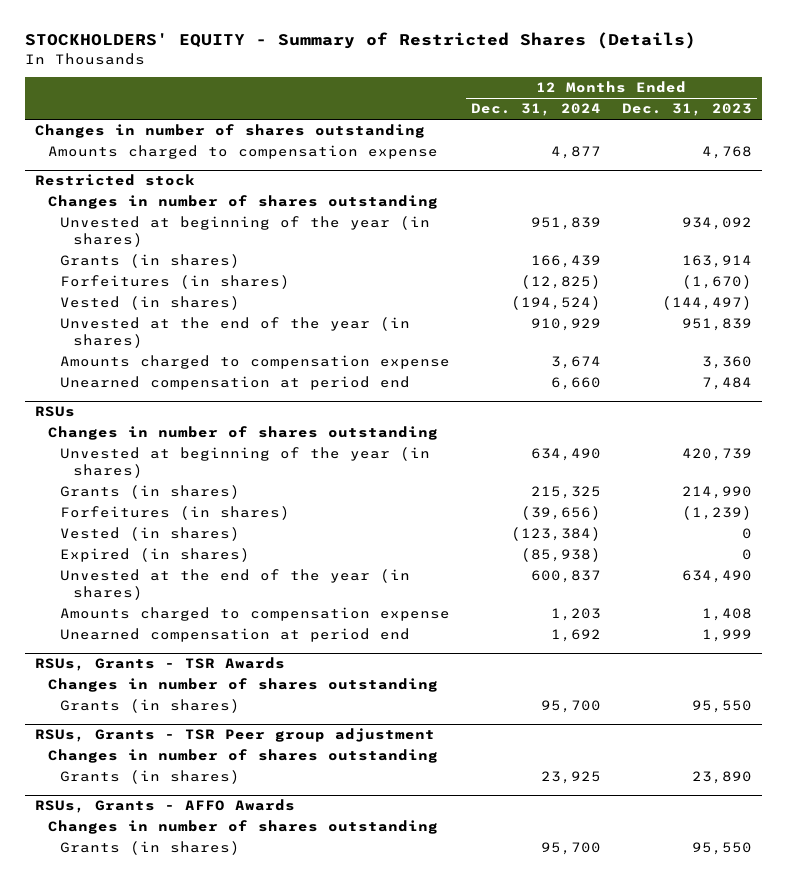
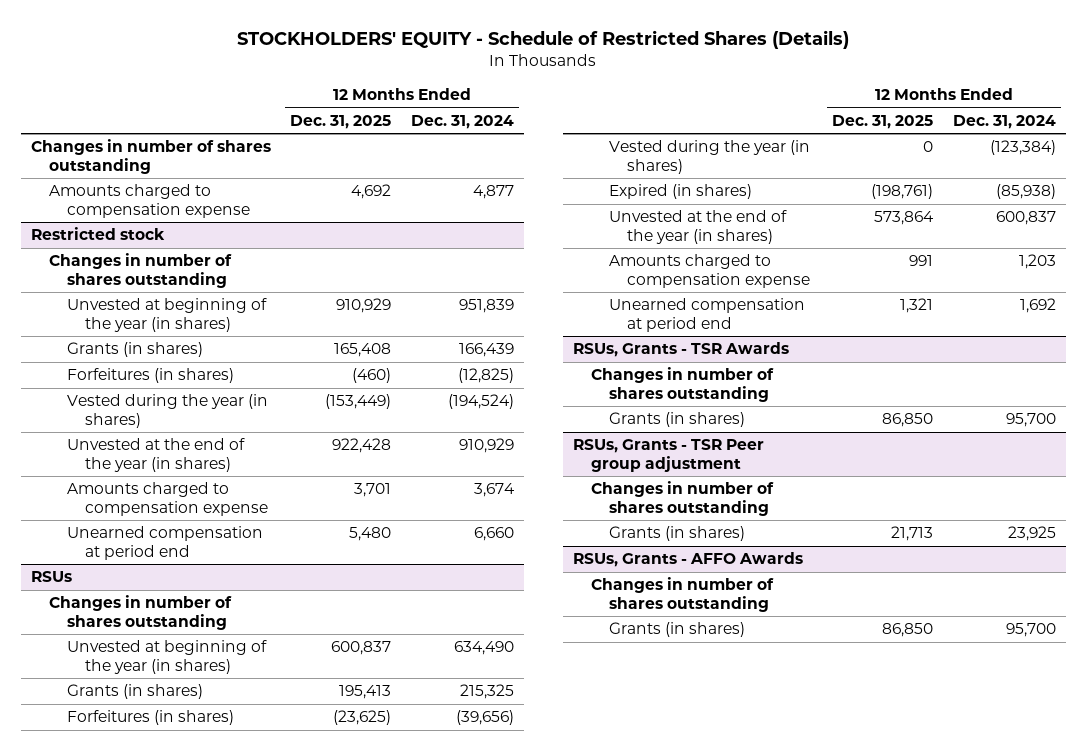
- STOCKHOLDERS' EQUITY - Summary of Restricted Shares (Details)
+ STOCKHOLDERS' EQUITY - Schedule of Restricted Shares (Details)
- | 12 Months Ended Dec. 31, 2024 | 12 Months Ended Dec. 31, 2023
+ | 12 Months Ended Dec. 31, 2025 | 12 Months Ended Dec. 31, 2024
@ Restricted stock
- Vested (in shares) | (194,524) | (144,497)
+ Vested during the year (in shares) | (153,449) | (194,524)
@ RSUs
- Vested (in shares) | (123,384) | 0
+ Vested during the year (in shares) | 0 | (123,384)

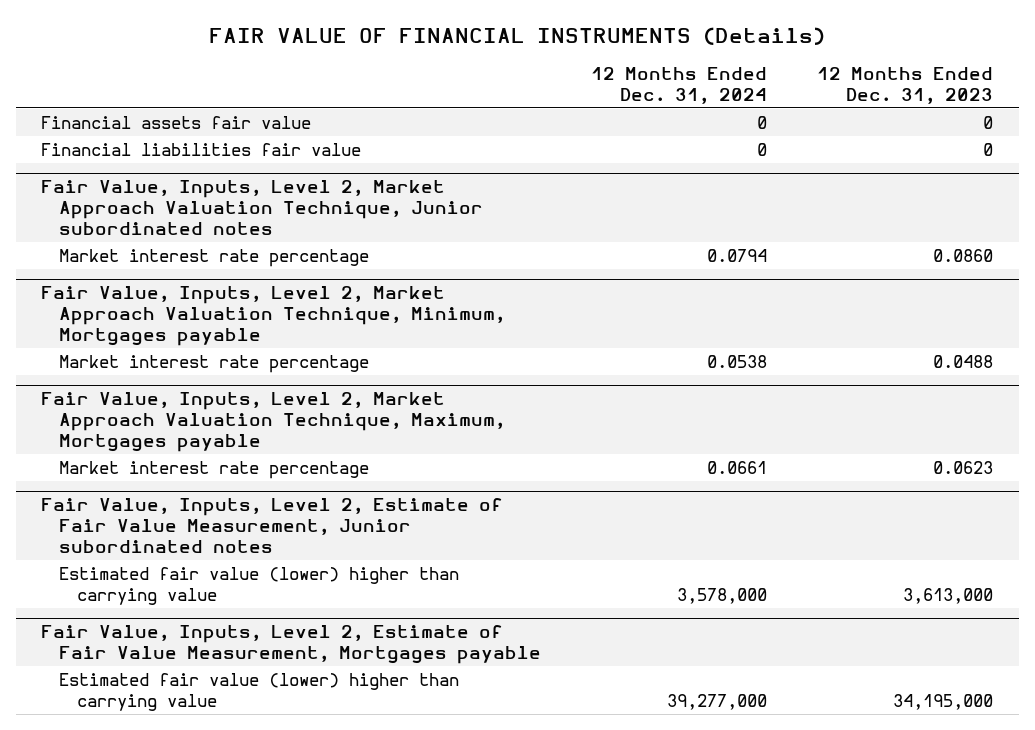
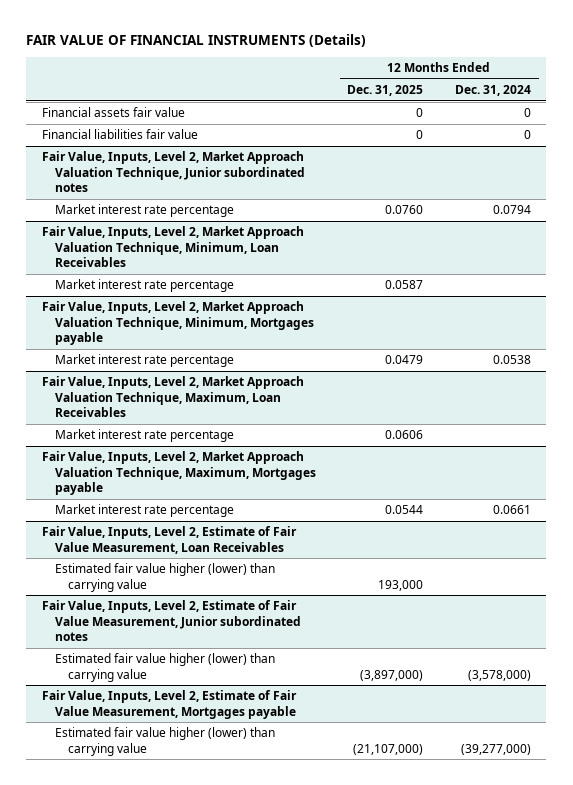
- | 12 Months Ended Dec. 31, 2024 | 12 Months Ended Dec. 31, 2023
+ | 12 Months Ended Dec. 31, 2025 | 12 Months Ended Dec. 31, 2024
+ Fair Value, Inputs, Level 2, Market Approach Valuation Technique, Minimum, Loan Receivables
+ Market interest rate percentage | 0.0587 |
+ Fair Value, Inputs, Level 2, Market Approach Valuation Technique, Maximum, Loan Receivables
+ Market interest rate percentage | 0.0606 |
+ Fair Value, Inputs, Level 2, Estimate of Fair Value Measurement, Loan Receivables
+ Estimated fair value higher (lower) than carrying value | 193,000 |
@ Fair Value, Inputs, Level 2, Estimate of Fair Value Measurement, Junior subordinated notes
- Estimated fair value (lower) higher than carrying value | 3,578,000 | 3,613,000
+ Estimated fair value higher (lower) than carrying value | (3,897,000) | (3,578,000)
@ Fair Value, Inputs, Level 2, Estimate of Fair Value Measurement, Mortgages payable
- Estimated fair value (lower) higher than carrying value | 39,277,000 | 34,195,000
+ Estimated fair value higher (lower) than carrying value | (21,107,000) | (39,277,000)

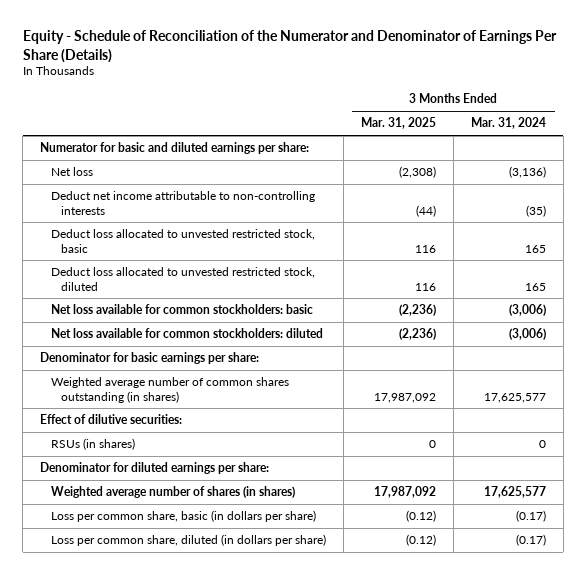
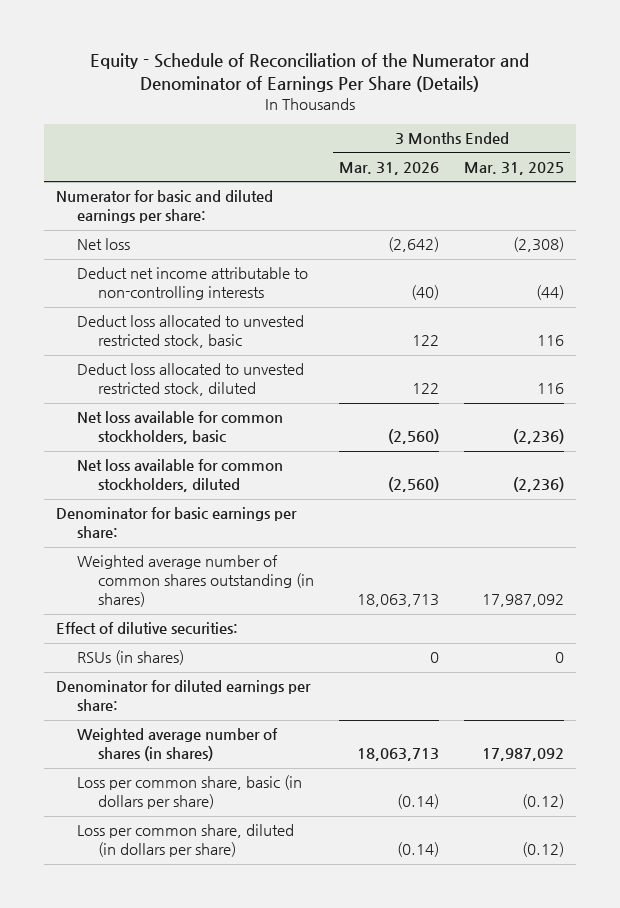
- | 3 Months Ended Mar. 31, 2025 | 3 Months Ended Mar. 31, 2024
+ | 3 Months Ended Mar. 31, 2026 | 3 Months Ended Mar. 31, 2025
- Net loss available for common stockholders: basic | (2,236) | (3,006)
- Net loss available for common stockholders: diluted | (2,236) | (3,006)
+ Net loss available for common stockholders, basic | (2,560) | (2,236)
+ Net loss available for common stockholders, diluted | (2,560) | (2,236)

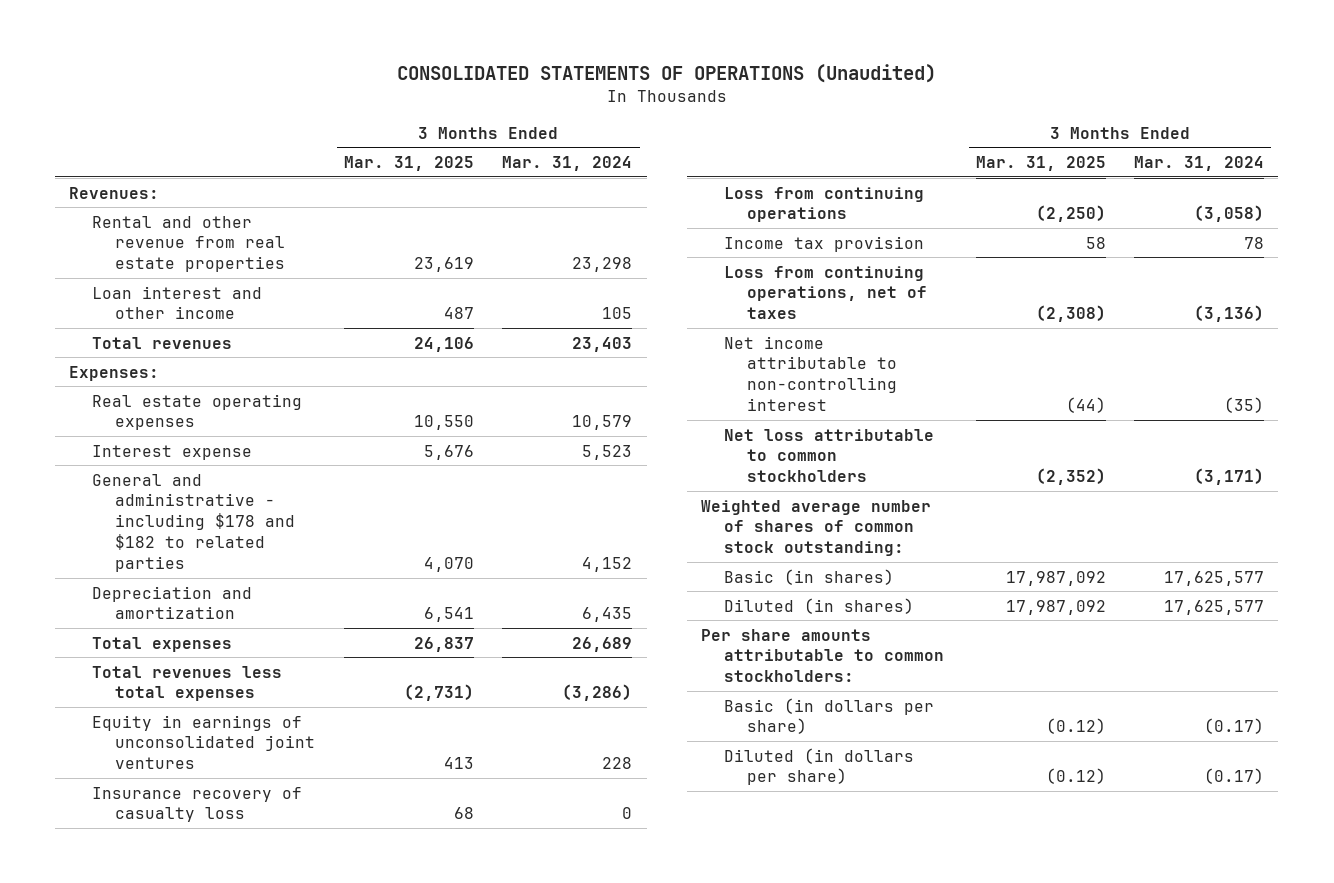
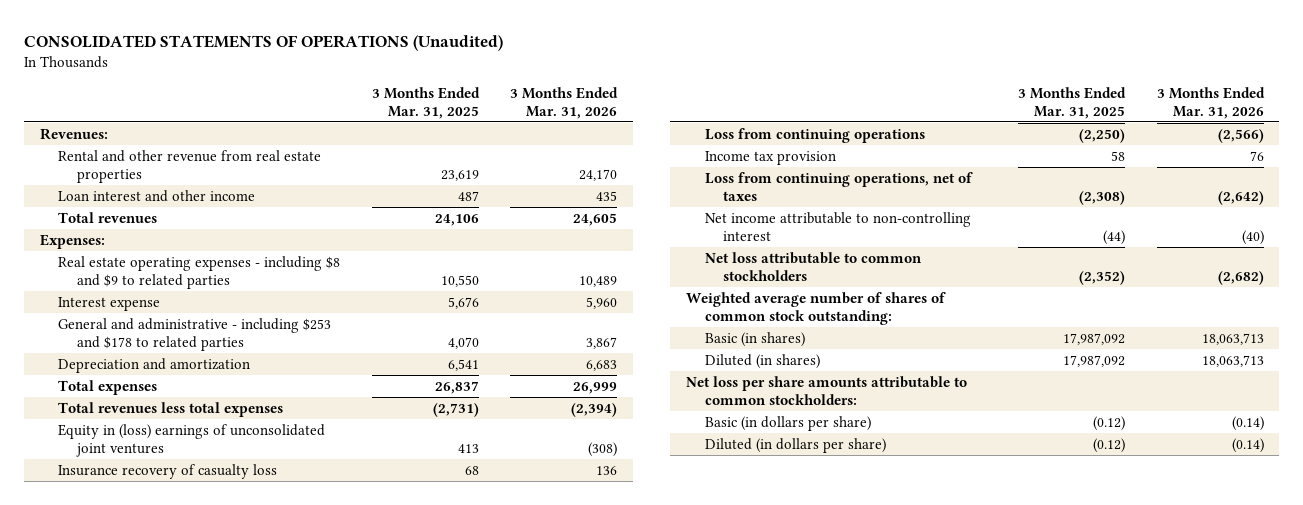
- | 3 Months Ended Mar. 31, 2025 | 3 Months Ended Mar. 31, 2024
+ | 3 Months Ended Mar. 31, 2025 | 3 Months Ended Mar. 31, 2026
- Real estate operating expenses | 10,550 | 10,579
+ Real estate operating expenses - including $8 and $9 to related parties | 10,550 | 10,489
- General and administrative - including $178 and $182 to related parties | 4,070 | 4,152
+ General and administrative - including $253 and $178 to related parties | 4,070 | 3,867
- Equity in earnings of unconsolidated joint ventures | 413 | 228
+ Equity in (loss) earnings of unconsolidated joint ventures | 413 | (308)
- Per share amounts attributable to common stockholders:
+ Net loss per share amounts attributable to common stockholders:

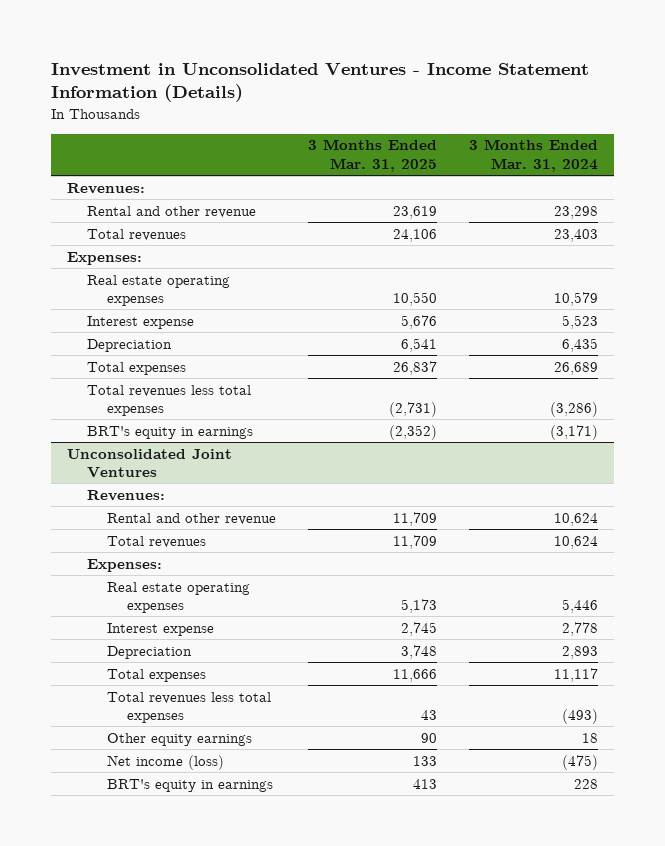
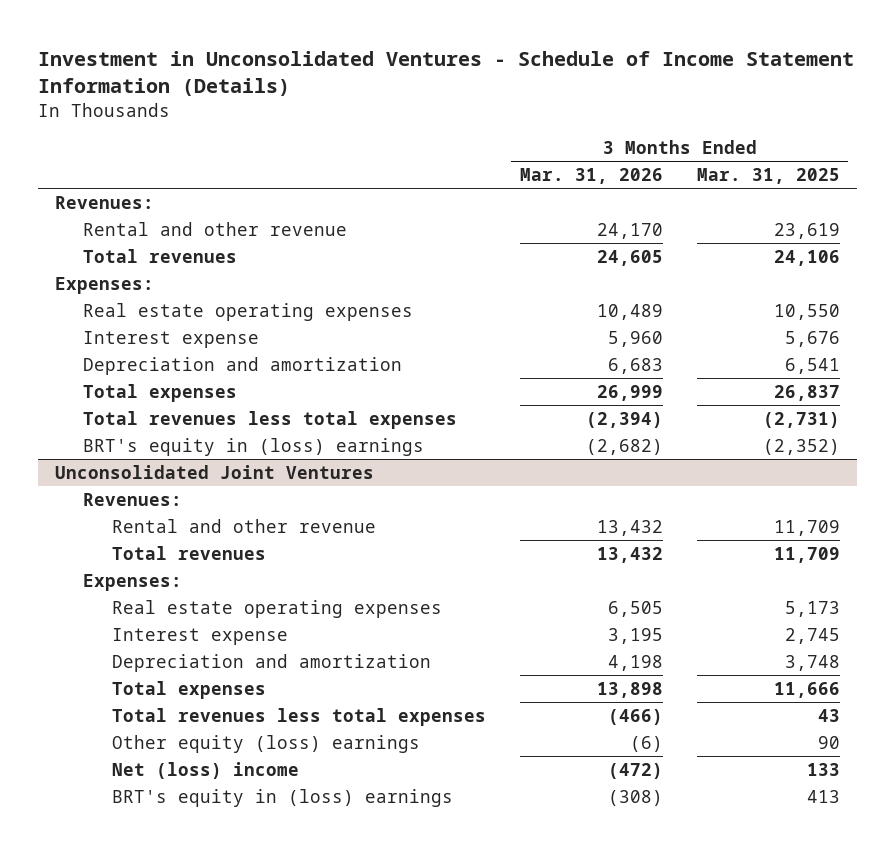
- Investment in Unconsolidated Ventures - Income Statement Information (Details)
+ Investment in Unconsolidated Ventures - Schedule of Income Statement Information (Details)
- | 3 Months Ended Mar. 31, 2025 | 3 Months Ended Mar. 31, 2024
+ | 3 Months Ended Mar. 31, 2026 | 3 Months Ended Mar. 31, 2025
- Depreciation | 6,541 | 6,435
+ Depreciation and amortization | 6,683 | 6,541
- BRT's equity in earnings | (2,352) | (3,171)
+ BRT's equity in (loss) earnings | (2,682) | (2,352)
@ Unconsolidated Joint Ventures
- Depreciation | 3,748 | 2,893
+ Depreciation and amortization | 4,198 | 3,748
- Other equity earnings | 90 | 18
- Net income (loss) | 133 | (475)
- BRT's equity in earnings | 413 | 228
+ Other equity (loss) earnings | (6) | 90
+ Net (loss) income | (472) | 133
+ BRT's equity in (loss) earnings | (308) | 413

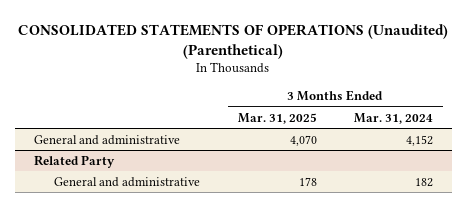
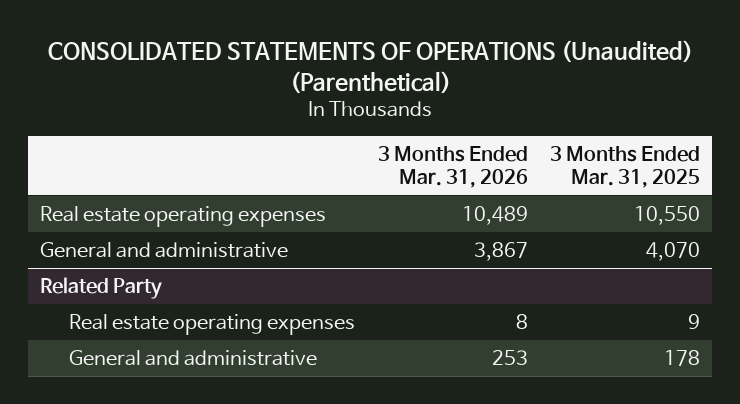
- | 3 Months Ended Mar. 31, 2025 | 3 Months Ended Mar. 31, 2024
+ | 3 Months Ended Mar. 31, 2026 | 3 Months Ended Mar. 31, 2025
+ Real estate operating expenses | 10,489 | 10,550
@ Related Party
+ Real estate operating expenses | 8 | 9

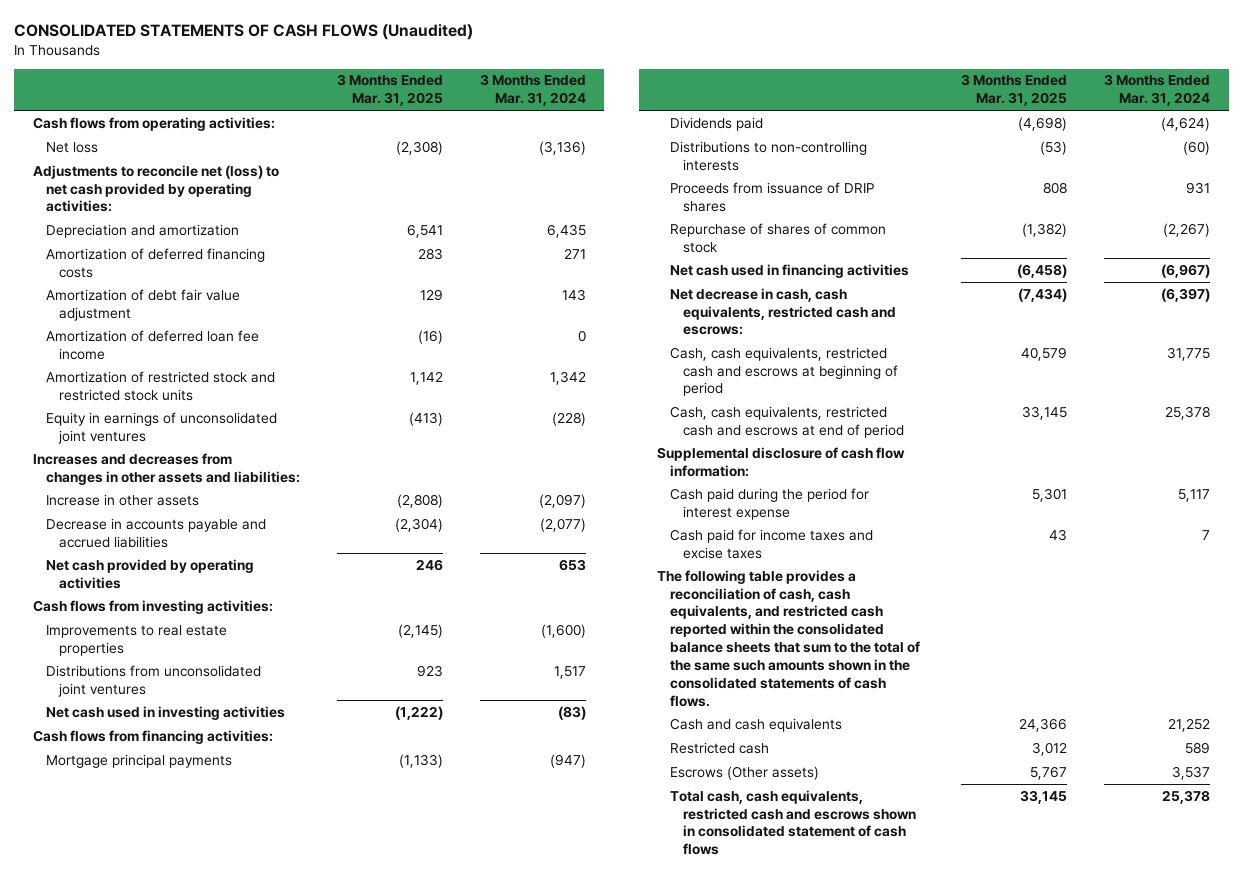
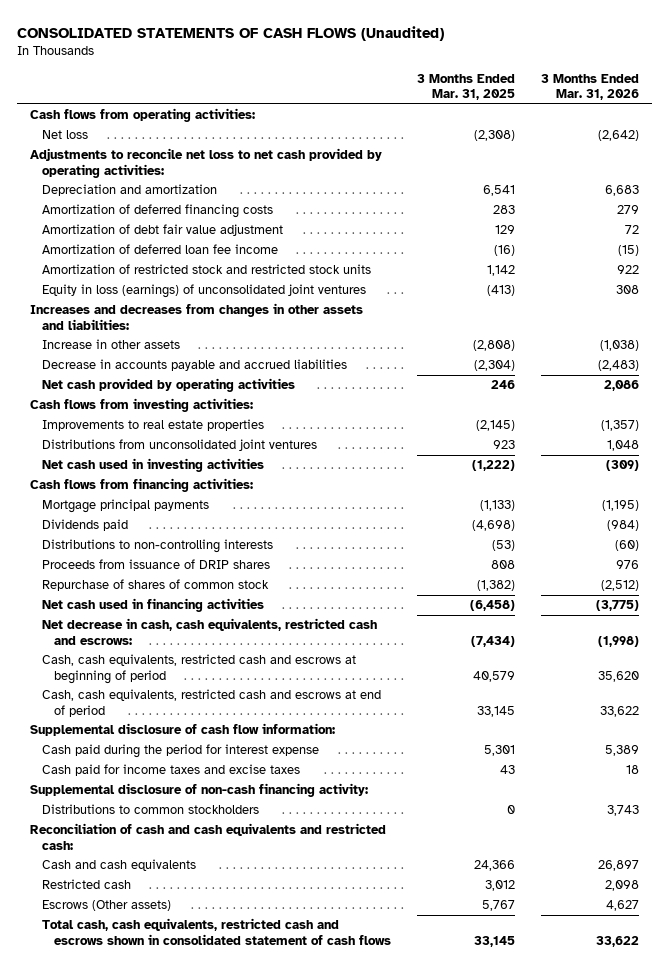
- | 3 Months Ended Mar. 31, 2025 | 3 Months Ended Mar. 31, 2024
+ | 3 Months Ended Mar. 31, 2025 | 3 Months Ended Mar. 31, 2026
- Adjustments to reconcile net (loss) to net cash provided by operating activities:
+ Adjustments to reconcile net loss to net cash provided by operating activities:
- Equity in earnings of unconsolidated joint ventures | (413) | (228)
+ Equity in loss (earnings) of unconsolidated joint ventures | (413) | 308
- The following table provides a reconciliation of cash, cash equivalents, and restricted cash reported within the consolidated balance sheets that sum to the total of the same such amounts shown in the consolidated statements of cash flows.
+ Supplemental disclosure of non-cash financing activity:
+ Distributions to common stockholders | 0 | 3,743
+ Reconciliation of cash and cash equivalents and restricted cash:

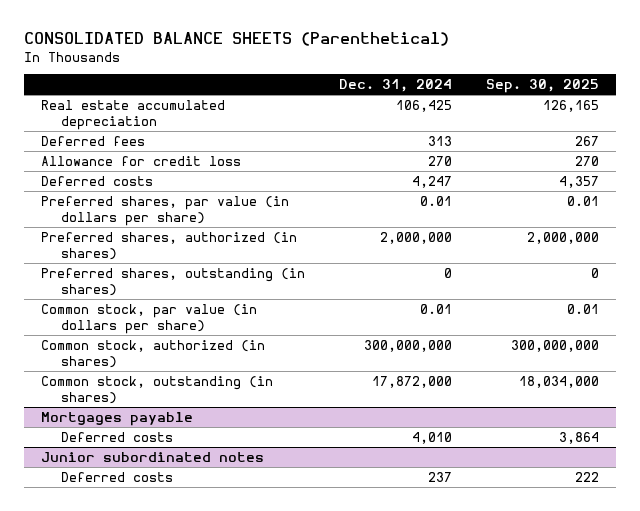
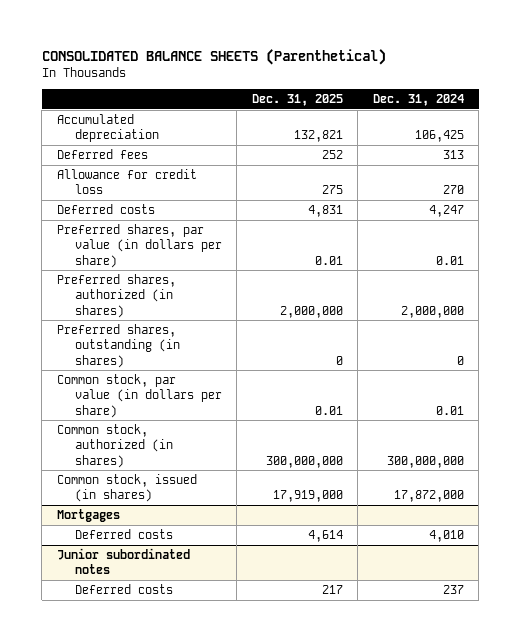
- | Dec. 31, 2024 | Sep. 30, 2025
+ | Dec. 31, 2025 | Dec. 31, 2024
- Real estate accumulated depreciation | 106,425 | 126,165
+ Accumulated depreciation | 132,821 | 106,425
- Common stock, outstanding (in shares) | 17,872,000 | 18,034,000
- Mortgages payable
+ Common stock, issued (in shares) | 17,919,000 | 17,872,000
+ Mortgages

